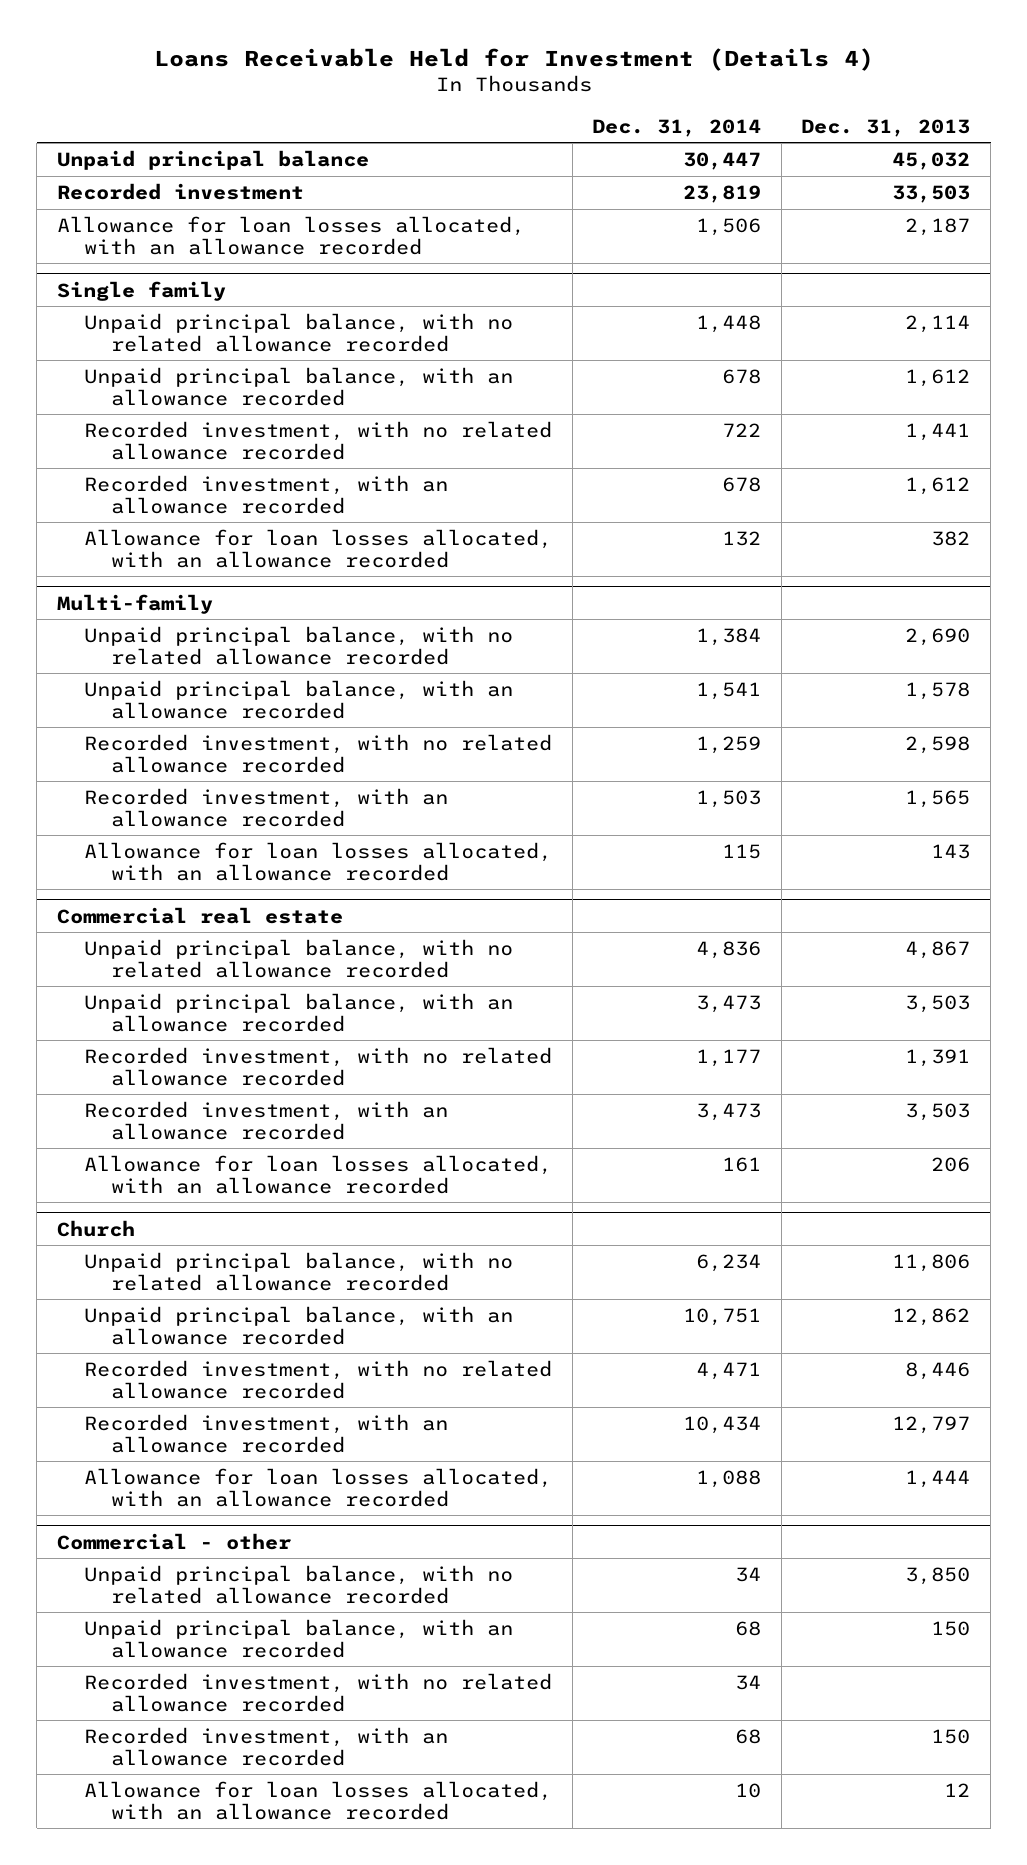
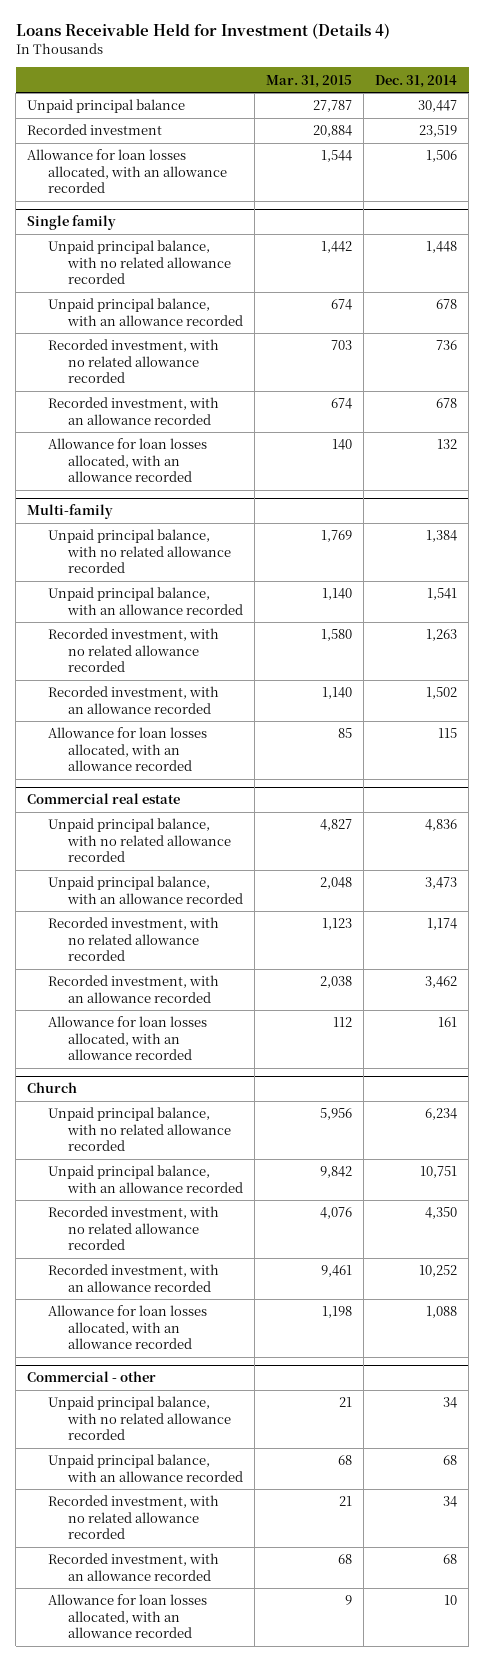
- | Dec. 31, 2014 | Dec. 31, 2013
+ | Mar. 31, 2015 | Dec. 31, 2014
- Recorded investment | 23,819 | 33,503
+ Recorded investment | 20,884 | 23,519
@ Single family
- Recorded investment, with no related allowance recorded | 722 | 1,441
+ Recorded investment, with no related allowance recorded | 703 | 736
@ Multi-family
- Recorded investment, with no related allowance recorded | 1,259 | 2,598
- Recorded investment, with an allowance recorded | 1,503 | 1,565
+ Recorded investment, with no related allowance recorded | 1,580 | 1,263
+ Recorded investment, with an allowance recorded | 1,140 | 1,502
@ Commercial real estate
- Recorded investment, with no related allowance recorded | 1,177 | 1,391
- Recorded investment, with an allowance recorded | 3,473 | 3,503
+ Recorded investment, with no related allowance recorded | 1,123 | 1,174
+ Recorded investment, with an allowance recorded | 2,038 | 3,462
@ Church
- Recorded investment, with no related allowance recorded | 4,471 | 8,446
- Recorded investment, with an allowance recorded | 10,434 | 12,797
+ Recorded investment, with no related allowance recorded | 4,076 | 4,350
+ Recorded investment, with an allowance recorded | 9,461 | 10,252

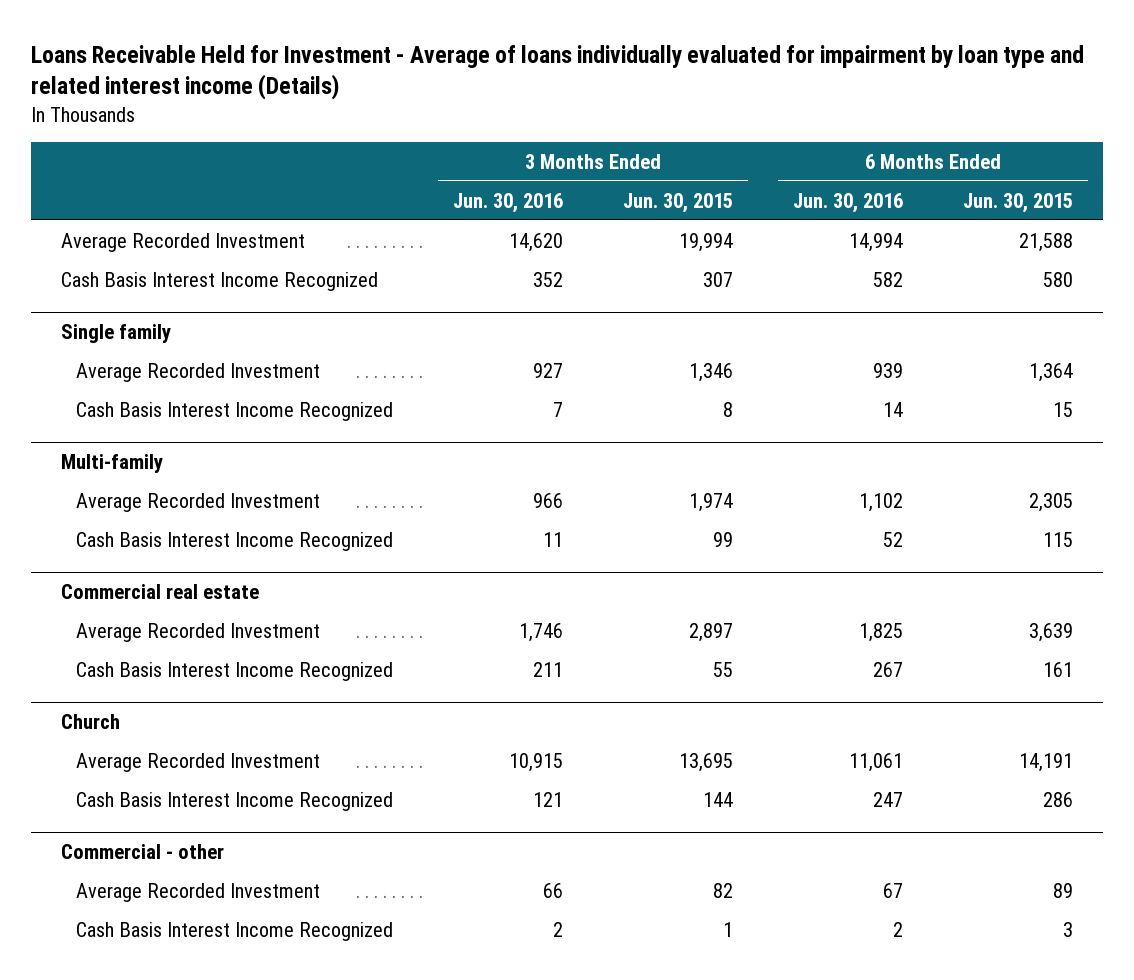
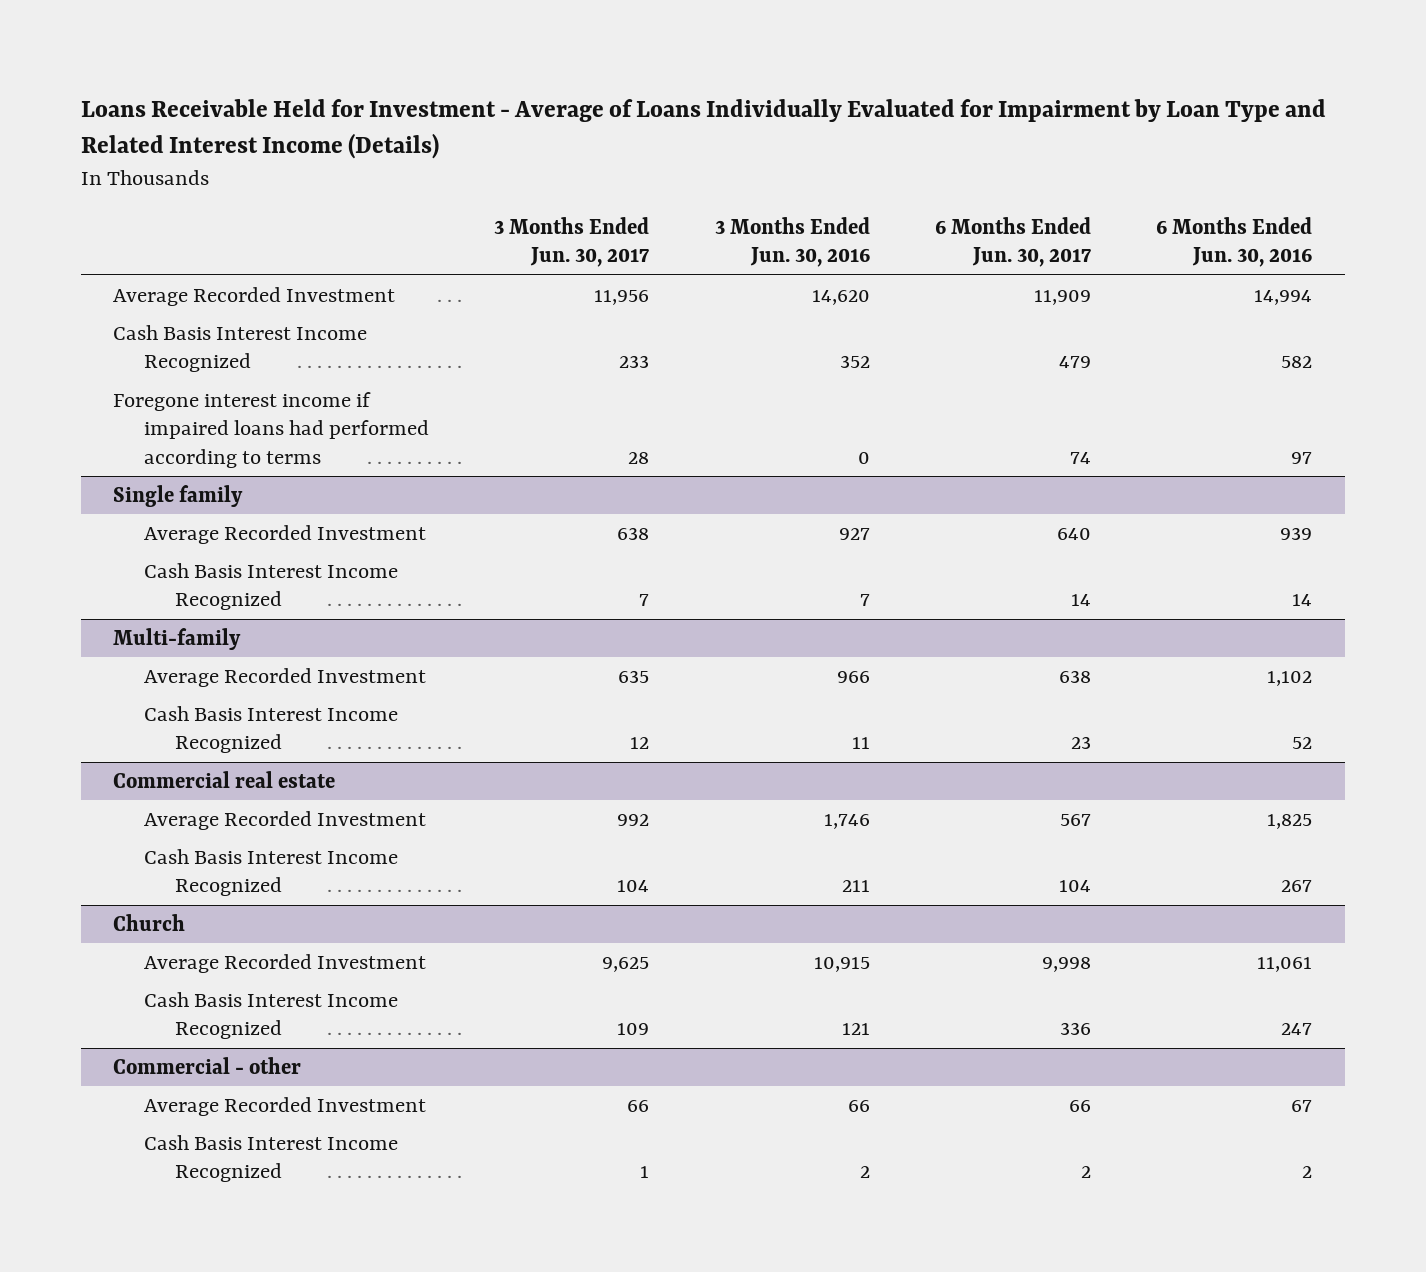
- Loans Receivable Held for Investment - Average of loans individually evaluated for impairment by loan type and related interest income (Details)
+ Loans Receivable Held for Investment - Average of Loans Individually Evaluated for Impairment by Loan Type and Related Interest Income (Details)
- | 3 Months Ended Jun. 30, 2016 | 3 Months Ended Jun. 30, 2015 | 6 Months Ended Jun. 30, 2016 | 6 Months Ended Jun. 30, 2015
+ | 3 Months Ended Jun. 30, 2017 | 3 Months Ended Jun. 30, 2016 | 6 Months Ended Jun. 30, 2017 | 6 Months Ended Jun. 30, 2016
+ Foregone interest income if impaired loans had performed according to terms | 28 | 0 | 74 | 97

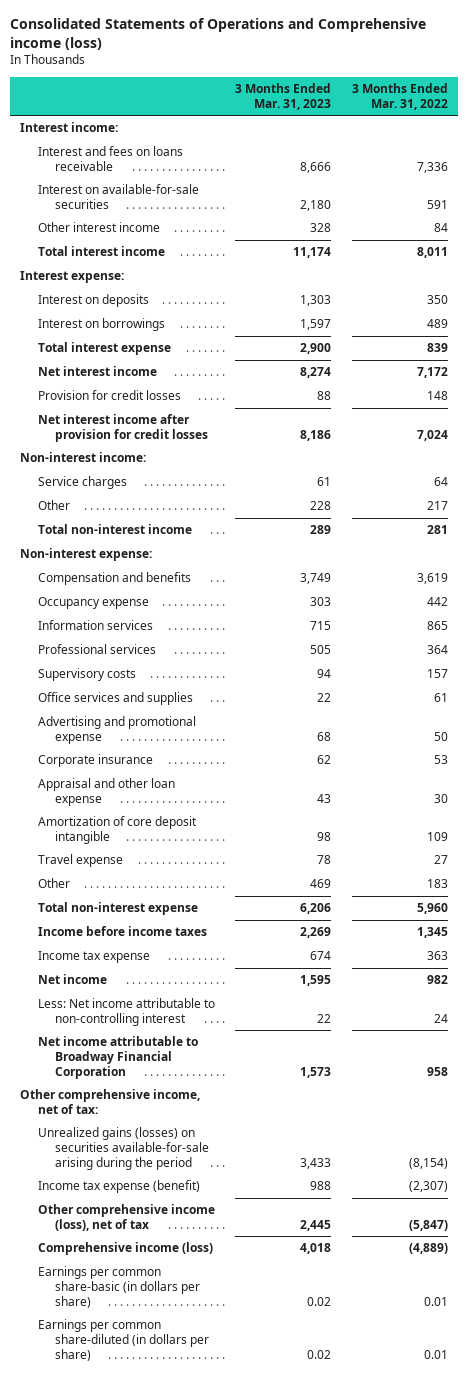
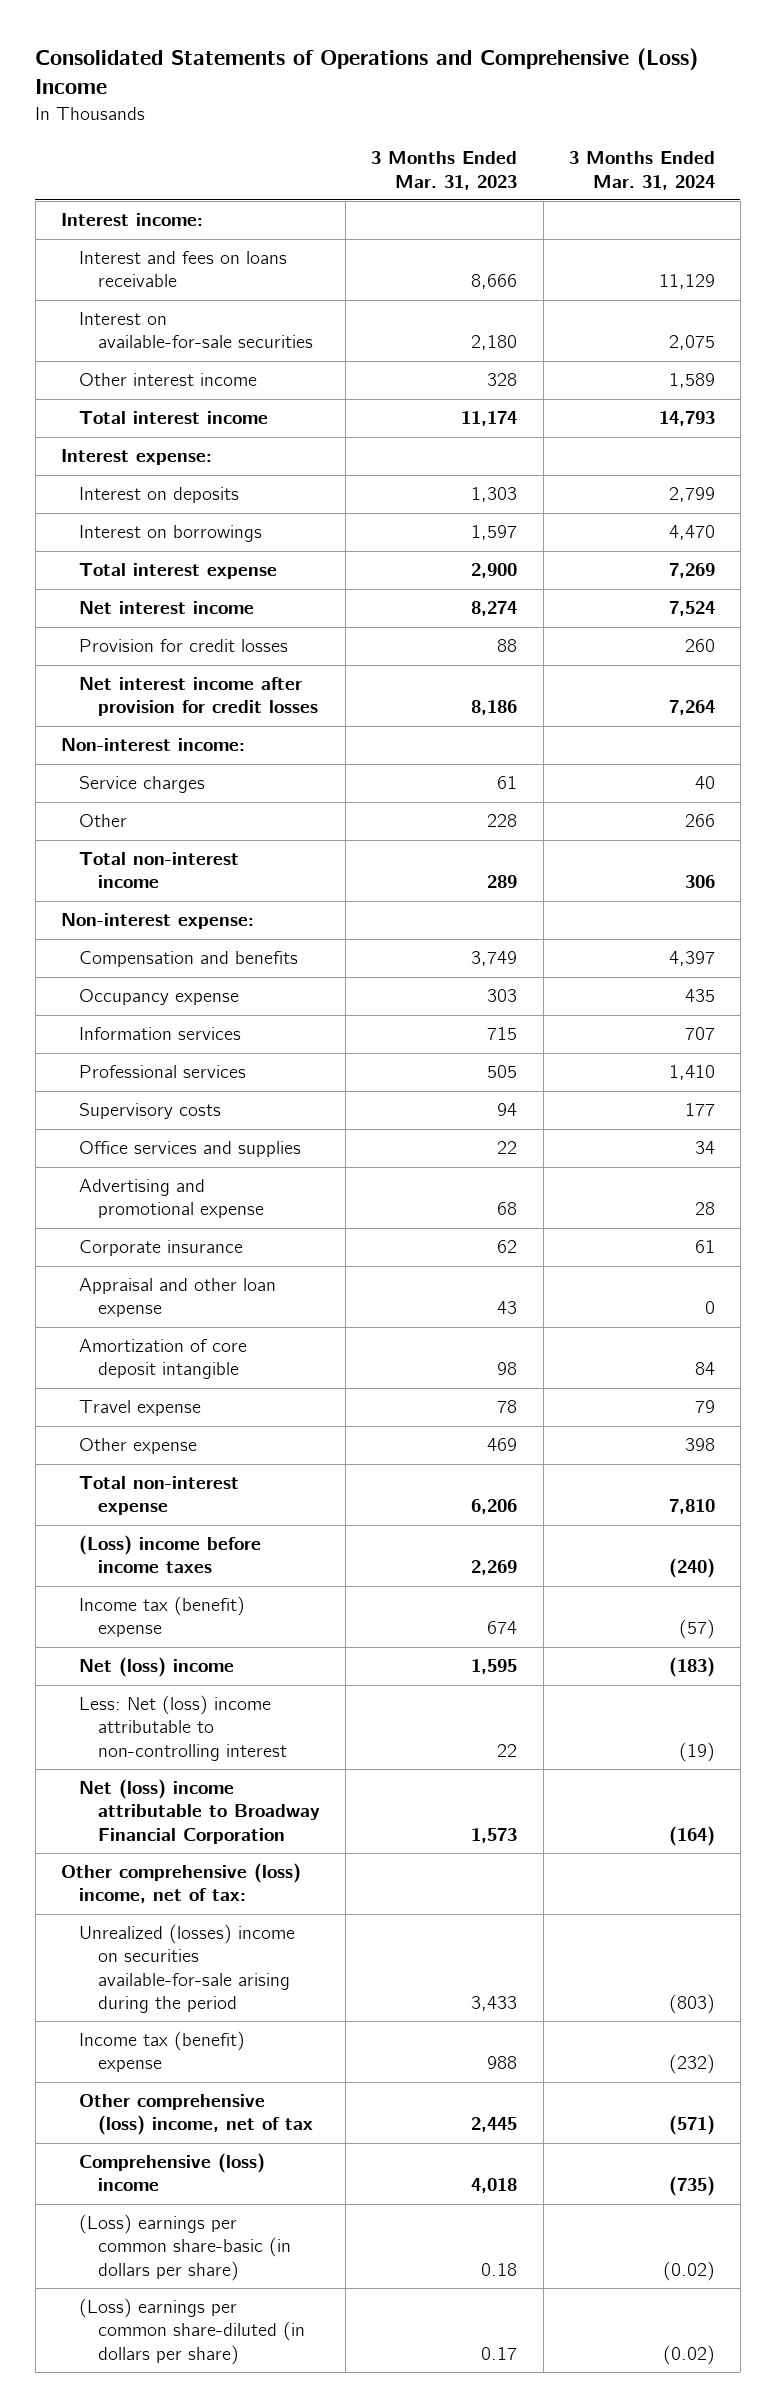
- Consolidated Statements of Operations and Comprehensive income (loss)
+ Consolidated Statements of Operations and Comprehensive (Loss) Income
- | 3 Months Ended Mar. 31, 2023 | 3 Months Ended Mar. 31, 2022
+ | 3 Months Ended Mar. 31, 2023 | 3 Months Ended Mar. 31, 2024
- Other | 469 | 183
+ Other expense | 469 | 398
- Income before income taxes | 2,269 | 1,345
- Income tax expense | 674 | 363
- Net income | 1,595 | 982
- Less: Net income attributable to non-controlling interest | 22 | 24
- Net income attributable to Broadway Financial Corporation | 1,573 | 958
- Other comprehensive income, net of tax:
- Unrealized gains (losses) on securities available-for-sale arising during the period | 3,433 | (8,154)
- Income tax expense (benefit) | 988 | (2,307)
- Other comprehensive income (loss), net of tax | 2,445 | (5,847)
- Comprehensive income (loss) | 4,018 | (4,889)
- Earnings per common share-basic (in dollars per share) | 0.02 | 0.01
- Earnings per common share-diluted (in dollars per share) | 0.02 | 0.01
+ (Loss) income before income taxes | 2,269 | (240)
+ Income tax (benefit) expense | 674 | (57)
+ Net (loss) income | 1,595 | (183)
+ Less: Net (loss) income attributable to non-controlling interest | 22 | (19)
+ Net (loss) income attributable to Broadway Financial Corporation | 1,573 | (164)
+ Other comprehensive (loss) income, net of tax:
+ Unrealized (losses) income on securities available-for-sale arising during the period | 3,433 | (803)
+ Income tax (benefit) expense | 988 | (232)
+ Other comprehensive (loss) income, net of tax | 2,445 | (571)
+ Comprehensive (loss) income | 4,018 | (735)
+ (Loss) earnings per common share-basic (in dollars per share) | 0.18 | (0.02)
+ (Loss) earnings per common share-diluted (in dollars per share) | 0.17 | (0.02)

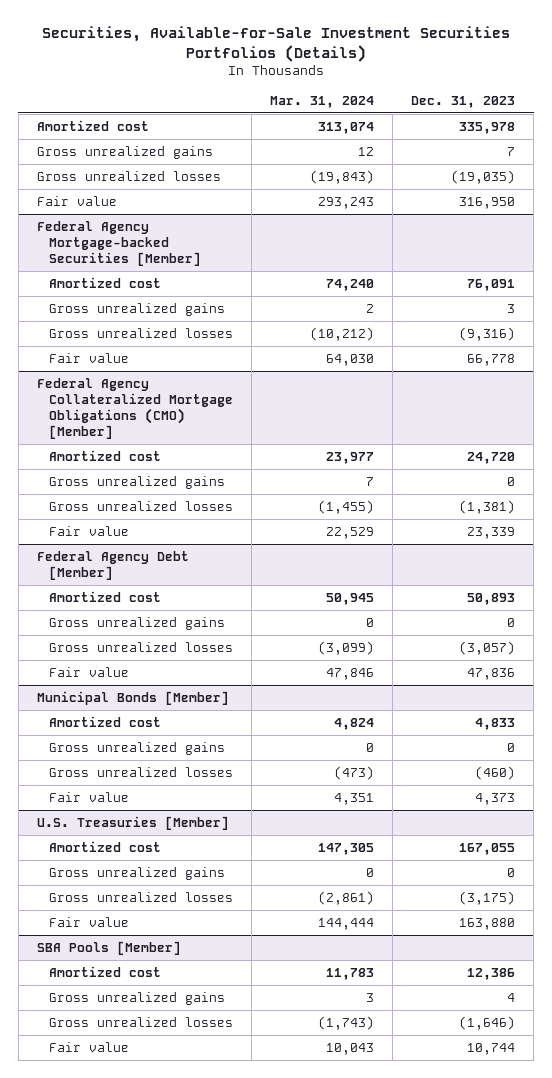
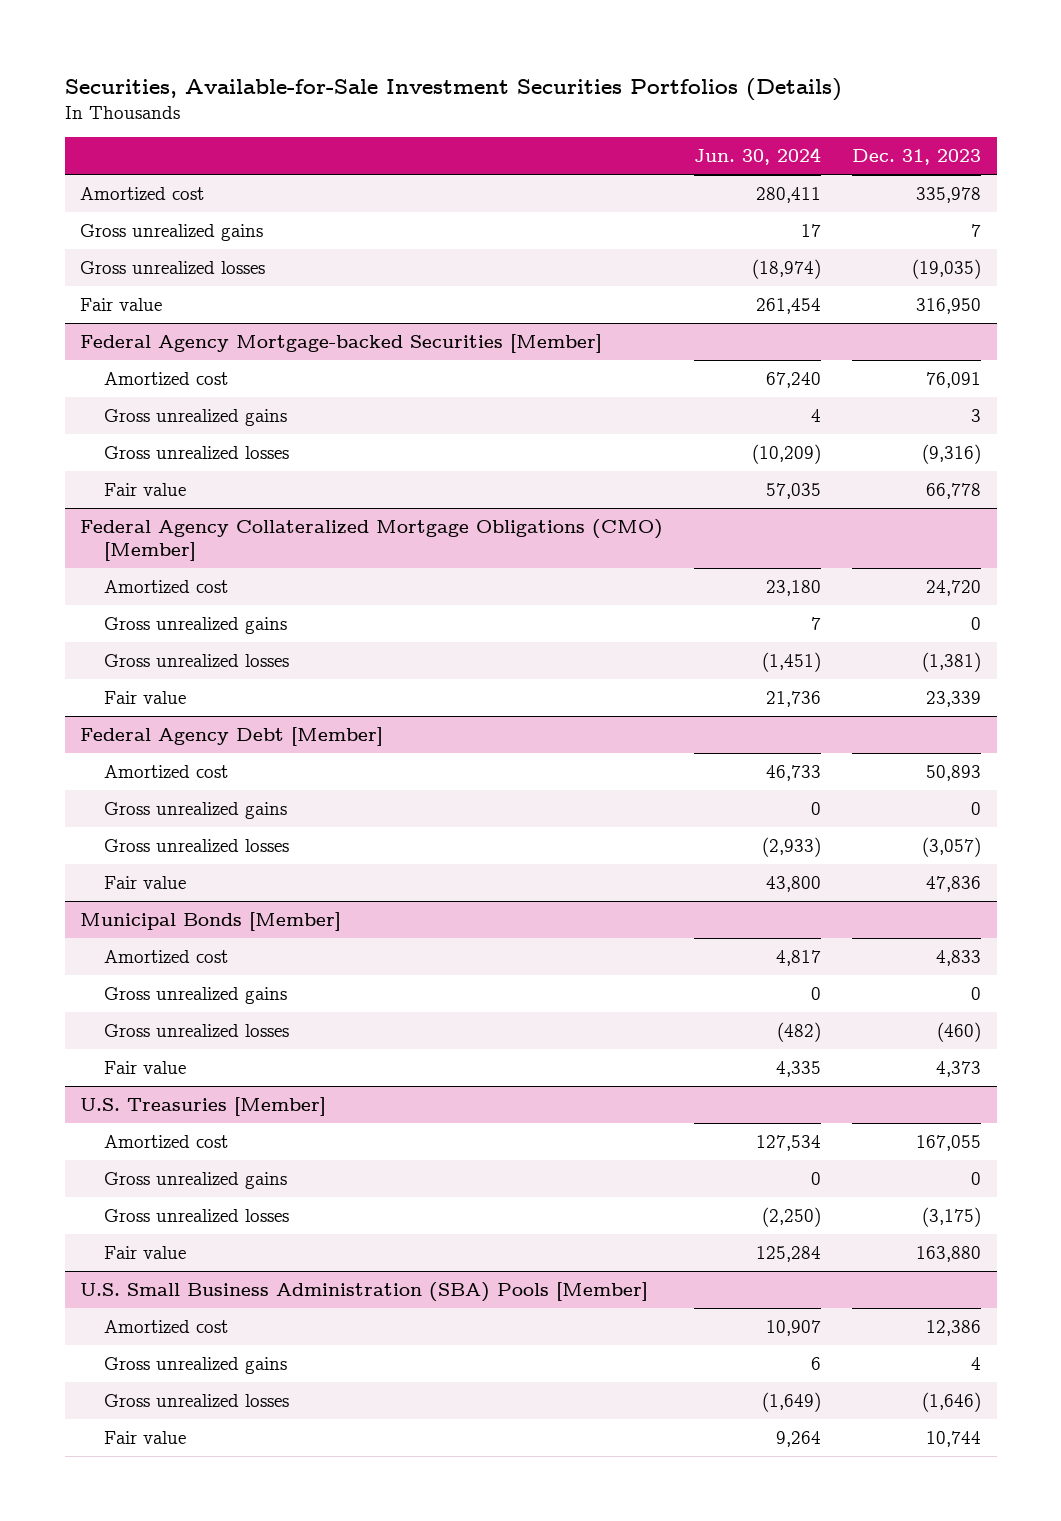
- | Mar. 31, 2024 | Dec. 31, 2023
+ | Jun. 30, 2024 | Dec. 31, 2023
- SBA Pools [Member]
+ U.S. Small Business Administration (SBA) Pools [Member]

